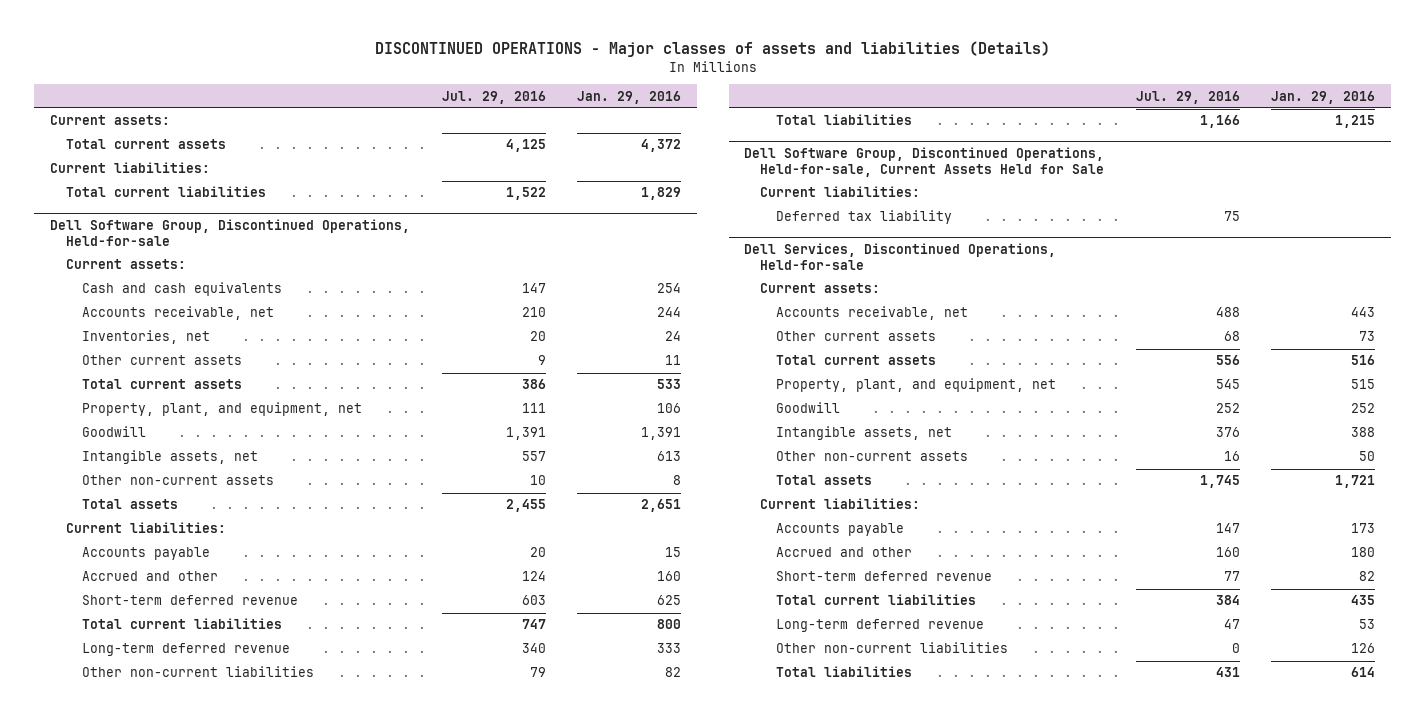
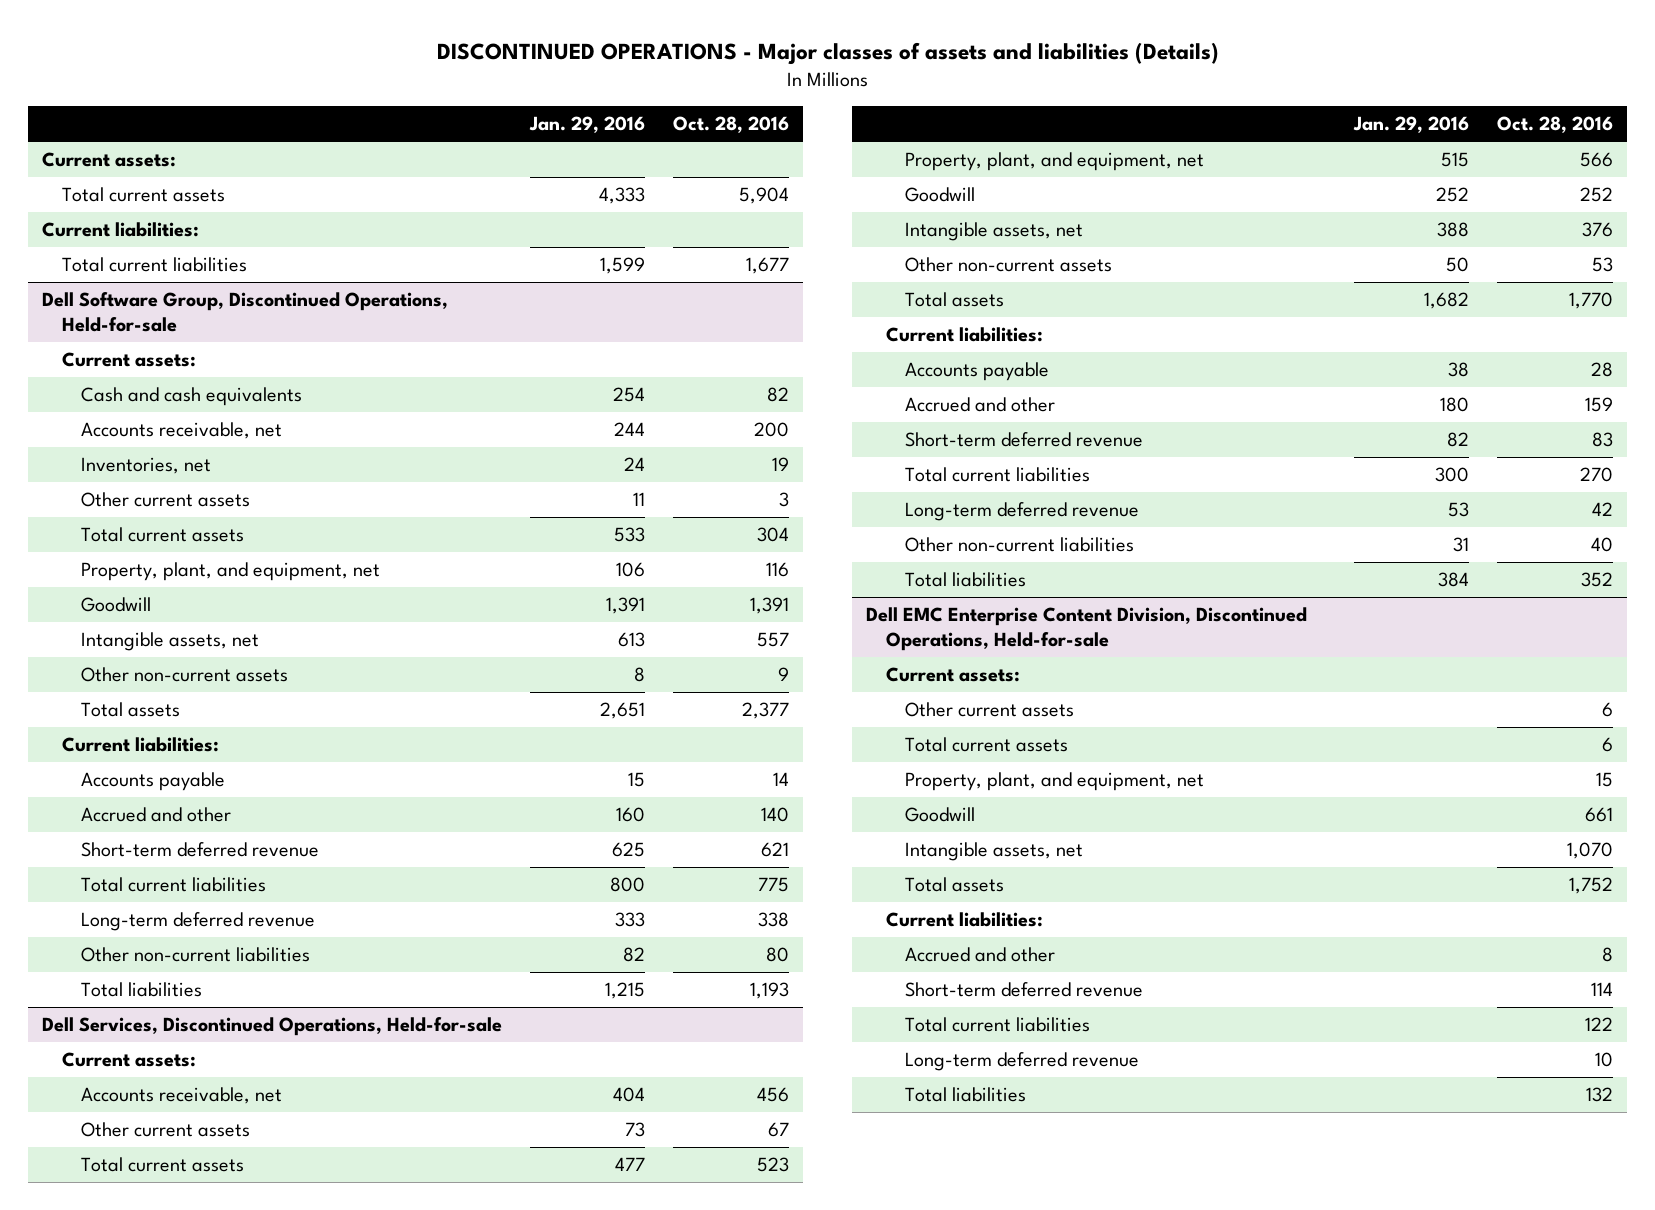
- | Jul. 29, 2016 | Jan. 29, 2016
+ | Jan. 29, 2016 | Oct. 28, 2016
- Total current assets | 4,125 | 4,372
+ Total current assets | 4,333 | 5,904
- Total current liabilities | 1,522 | 1,829
+ Total current liabilities | 1,599 | 1,677
- Dell Software Group, Discontinued Operations, Held-for-sale, Current Assets Held for Sale
- Current liabilities:
- Deferred tax liability | 75 |
@ Dell Services, Discontinued Operations, Held-for-sale
- Accounts receivable, net | 488 | 443
+ Accounts receivable, net | 404 | 456
- Total current assets | 556 | 516
+ Total current assets | 477 | 523
- Total assets | 1,745 | 1,721
+ Total assets | 1,682 | 1,770
- Accounts payable | 147 | 173
+ Accounts payable | 38 | 28
- Total current liabilities | 384 | 435
+ Total current liabilities | 300 | 270
- Other non-current liabilities | 0 | 126
- Total liabilities | 431 | 614
+ Other non-current liabilities | 31 | 40
+ Total liabilities | 384 | 352
+ Dell EMC Enterprise Content Division, Discontinued Operations, Held-for-sale
+ Current assets:
+ Other current assets | | 6
+ Total current assets | | 6
+ Property, plant, and equipment, net | | 15
+ Goodwill | | 661
+ Intangible assets, net | | 1,070
+ Total assets | | 1,752
+ Current liabilities:
+ Accrued and other | | 8
+ Short-term deferred revenue | | 114
+ Total current liabilities | | 122
+ Long-term deferred revenue | | 10
+ Total liabilities | | 132

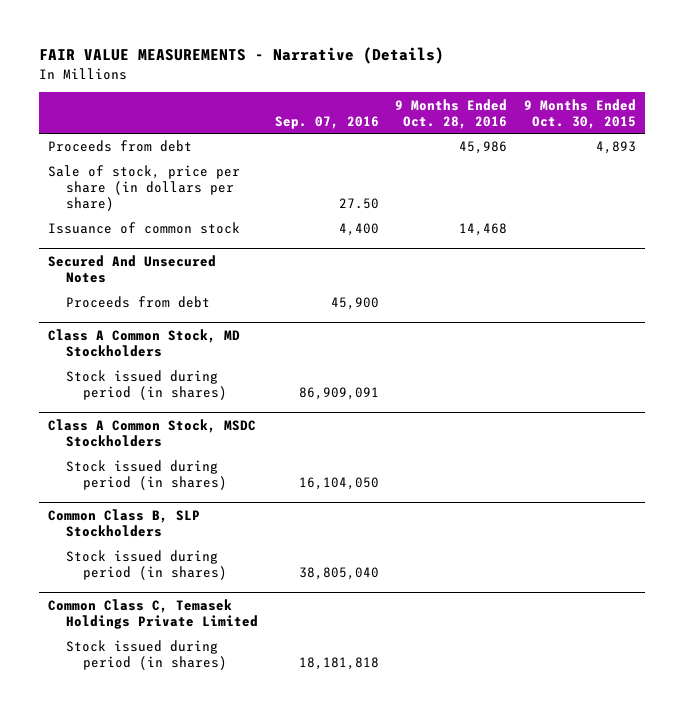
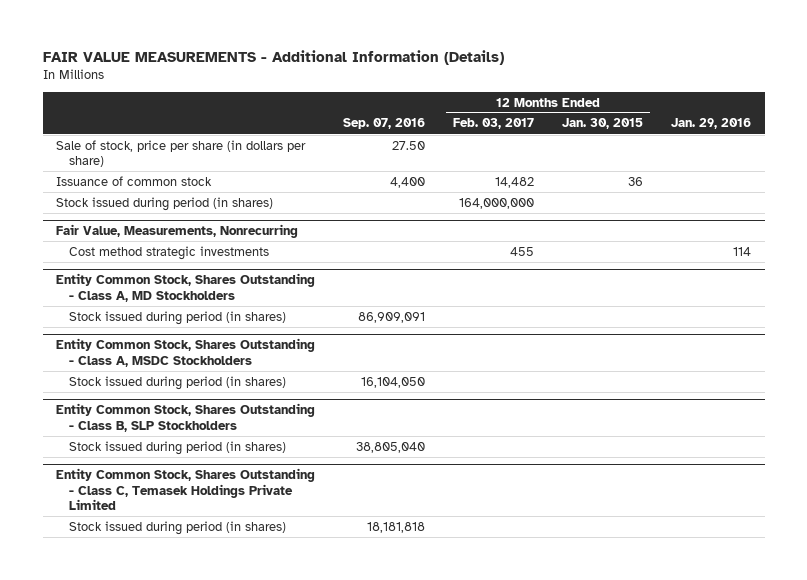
- FAIR VALUE MEASUREMENTS - Narrative (Details)
+ FAIR VALUE MEASUREMENTS - Additional Information (Details)
- | Sep. 07, 2016 | 9 Months Ended Oct. 28, 2016 | 9 Months Ended Oct. 30, 2015
+ | Sep. 07, 2016 | 12 Months Ended Feb. 03, 2017 | 12 Months Ended Jan. 30, 2015 | Jan. 29, 2016
- Proceeds from debt | | 45,986 | 4,893
- Secured And Unsecured Notes
- Proceeds from debt | 45,900 | |
- Class A Common Stock, MD Stockholders
+ Stock issued during period (in shares) | | 164,000,000 | |
+ Fair Value, Measurements, Nonrecurring
+ Cost method strategic investments | | 455 | | 114
+ Entity Common Stock, Shares Outstanding - Class A, MD Stockholders
- Class A Common Stock, MSDC Stockholders
+ Entity Common Stock, Shares Outstanding - Class A, MSDC Stockholders
- Common Class B, SLP Stockholders
+ Entity Common Stock, Shares Outstanding - Class B, SLP Stockholders
- Common Class C, Temasek Holdings Private Limited
+ Entity Common Stock, Shares Outstanding - Class C, Temasek Holdings Private Limited

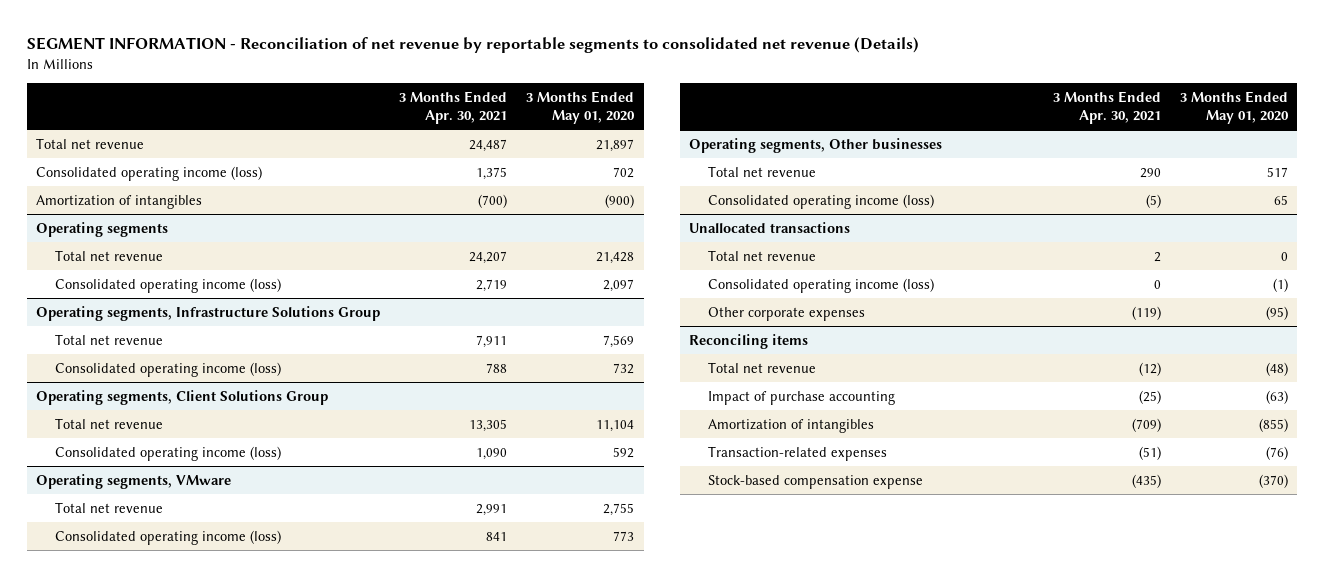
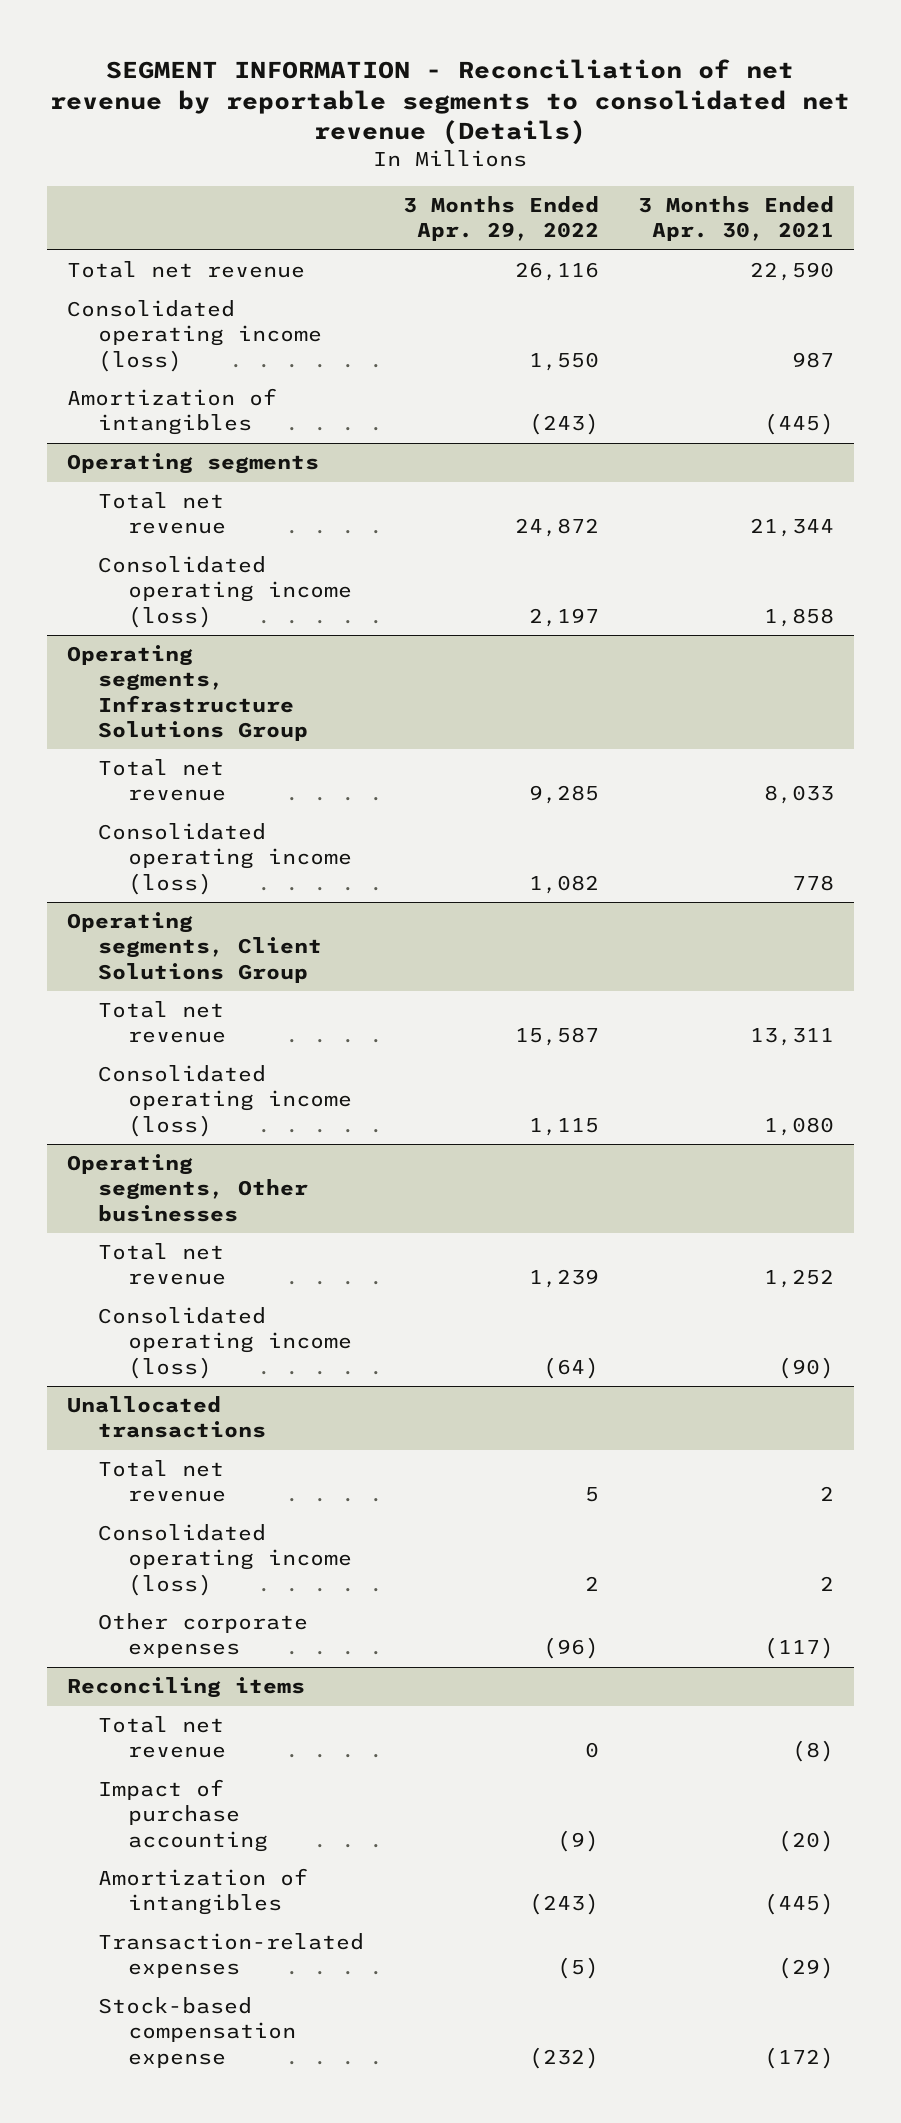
- | 3 Months Ended Apr. 30, 2021 | 3 Months Ended May 01, 2020
+ | 3 Months Ended Apr. 29, 2022 | 3 Months Ended Apr. 30, 2021
- Total net revenue | 24,487 | 21,897
- Consolidated operating income (loss) | 1,375 | 702
- Amortization of intangibles | (700) | (900)
+ Total net revenue | 26,116 | 22,590
+ Consolidated operating income (loss) | 1,550 | 987
+ Amortization of intangibles | (243) | (445)
@ Operating segments
- Total net revenue | 24,207 | 21,428
- Consolidated operating income (loss) | 2,719 | 2,097
+ Total net revenue | 24,872 | 21,344
+ Consolidated operating income (loss) | 2,197 | 1,858
@ Operating segments, Infrastructure Solutions Group
- Total net revenue | 7,911 | 7,569
- Consolidated operating income (loss) | 788 | 732
+ Total net revenue | 9,285 | 8,033
+ Consolidated operating income (loss) | 1,082 | 778
@ Operating segments, Client Solutions Group
- Total net revenue | 13,305 | 11,104
- Consolidated operating income (loss) | 1,090 | 592
- Operating segments, VMware
- Total net revenue | 2,991 | 2,755
- Consolidated operating income (loss) | 841 | 773
@ Operating segments, Client Solutions Group
+ Total net revenue | 15,587 | 13,311
+ Consolidated operating income (loss) | 1,115 | 1,080
@ Operating segments, Other businesses
- Total net revenue | 290 | 517
- Consolidated operating income (loss) | (5) | 65
+ Total net revenue | 1,239 | 1,252
+ Consolidated operating income (loss) | (64) | (90)
@ Unallocated transactions
- Consolidated operating income (loss) | 0 | (1)
- Other corporate expenses | (119) | (95)
+ Consolidated operating income (loss) | 2 | 2
+ Other corporate expenses | (96) | (117)
@ Reconciling items
- Total net revenue | (12) | (48)
- Impact of purchase accounting | (25) | (63)
- Amortization of intangibles | (709) | (855)
- Transaction-related expenses | (51) | (76)
- Stock-based compensation expense | (435) | (370)
+ Total net revenue | 0 | (8)
+ Impact of purchase accounting | (9) | (20)
+ Amortization of intangibles | (243) | (445)
+ Transaction-related expenses | (5) | (29)
+ Stock-based compensation expense | (232) | (172)

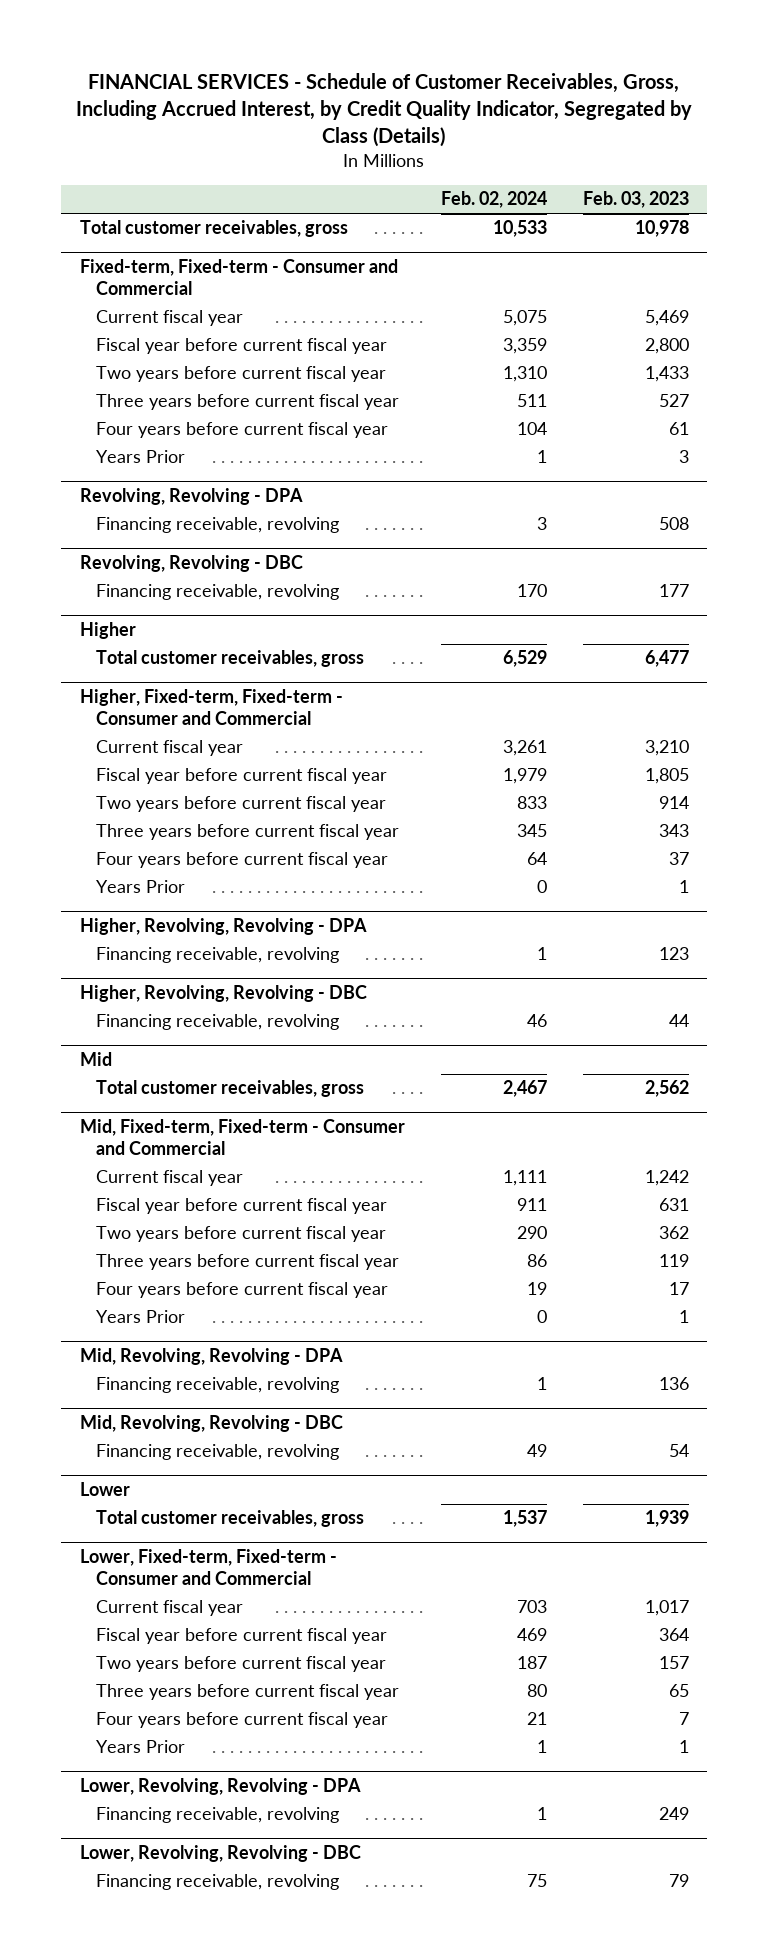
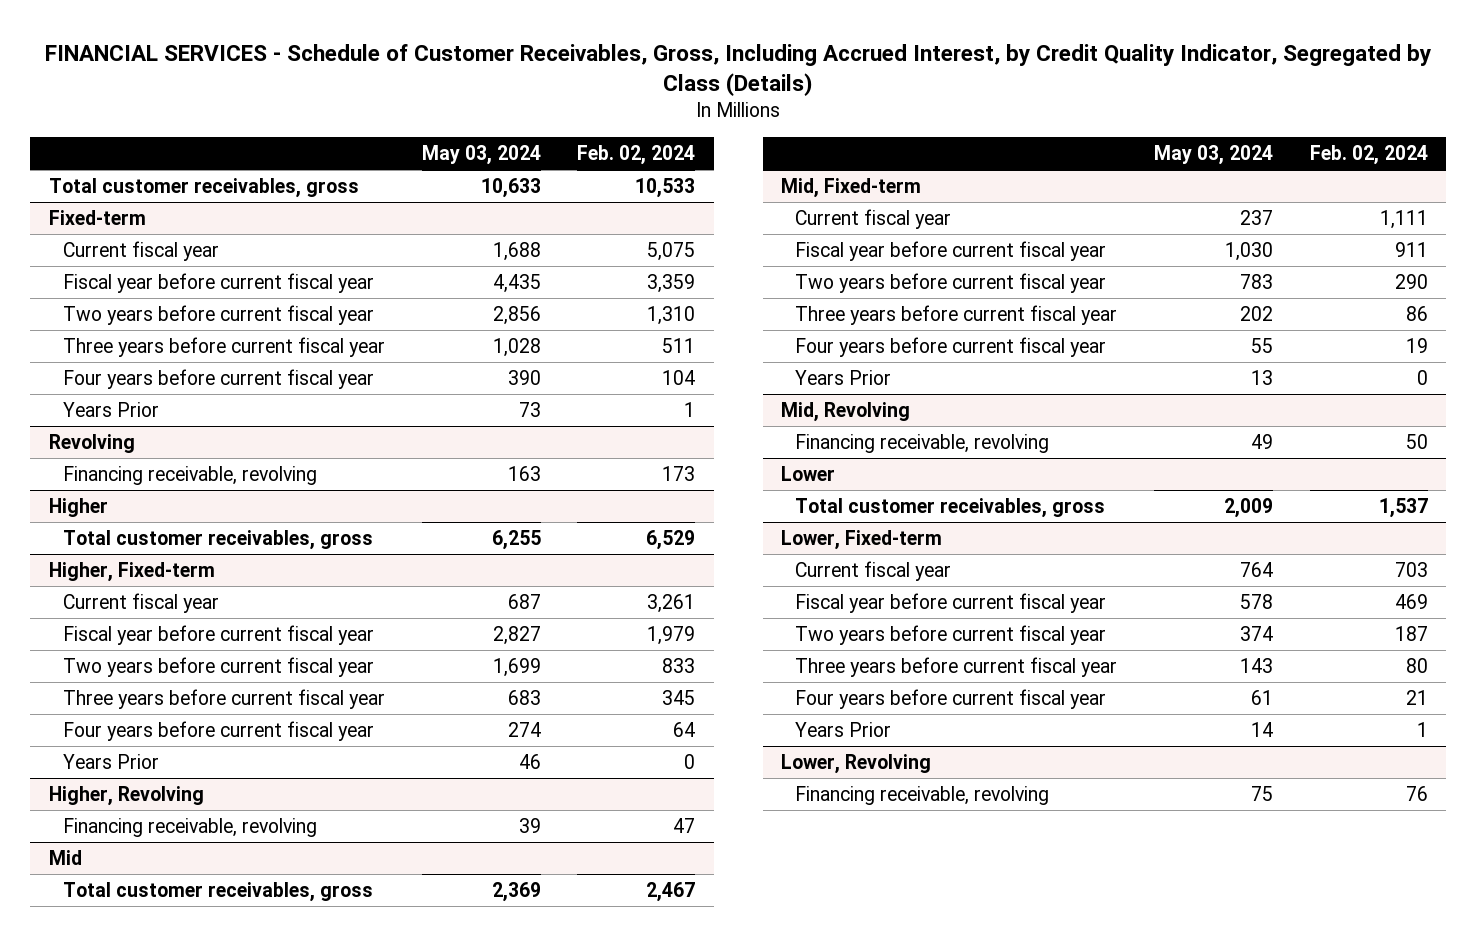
- | Feb. 02, 2024 | Feb. 03, 2023
+ | May 03, 2024 | Feb. 02, 2024
- Fixed-term, Fixed-term - Consumer and Commercial
+ Fixed-term
- Revolving, Revolving - DPA
- Financing receivable, revolving | 3 | 508
- Revolving, Revolving - DBC
- Financing receivable, revolving | 170 | 177
+ Revolving
+ Financing receivable, revolving | 163 | 173
- Higher, Fixed-term, Fixed-term - Consumer and Commercial
+ Higher, Fixed-term
- Higher, Revolving, Revolving - DPA
- Financing receivable, revolving | 1 | 123
- Higher, Revolving, Revolving - DBC
- Financing receivable, revolving | 46 | 44
+ Higher, Revolving
+ Financing receivable, revolving | 39 | 47
- Mid, Fixed-term, Fixed-term - Consumer and Commercial
+ Mid, Fixed-term
- Mid, Revolving, Revolving - DPA
- Financing receivable, revolving | 1 | 136
- Mid, Revolving, Revolving - DBC
- Financing receivable, revolving | 49 | 54
+ Mid, Revolving
+ Financing receivable, revolving | 49 | 50
- Lower, Fixed-term, Fixed-term - Consumer and Commercial
+ Lower, Fixed-term
- Lower, Revolving, Revolving - DPA
- Financing receivable, revolving | 1 | 249
- Lower, Revolving, Revolving - DBC
- Financing receivable, revolving | 75 | 79
+ Lower, Revolving
+ Financing receivable, revolving | 75 | 76

